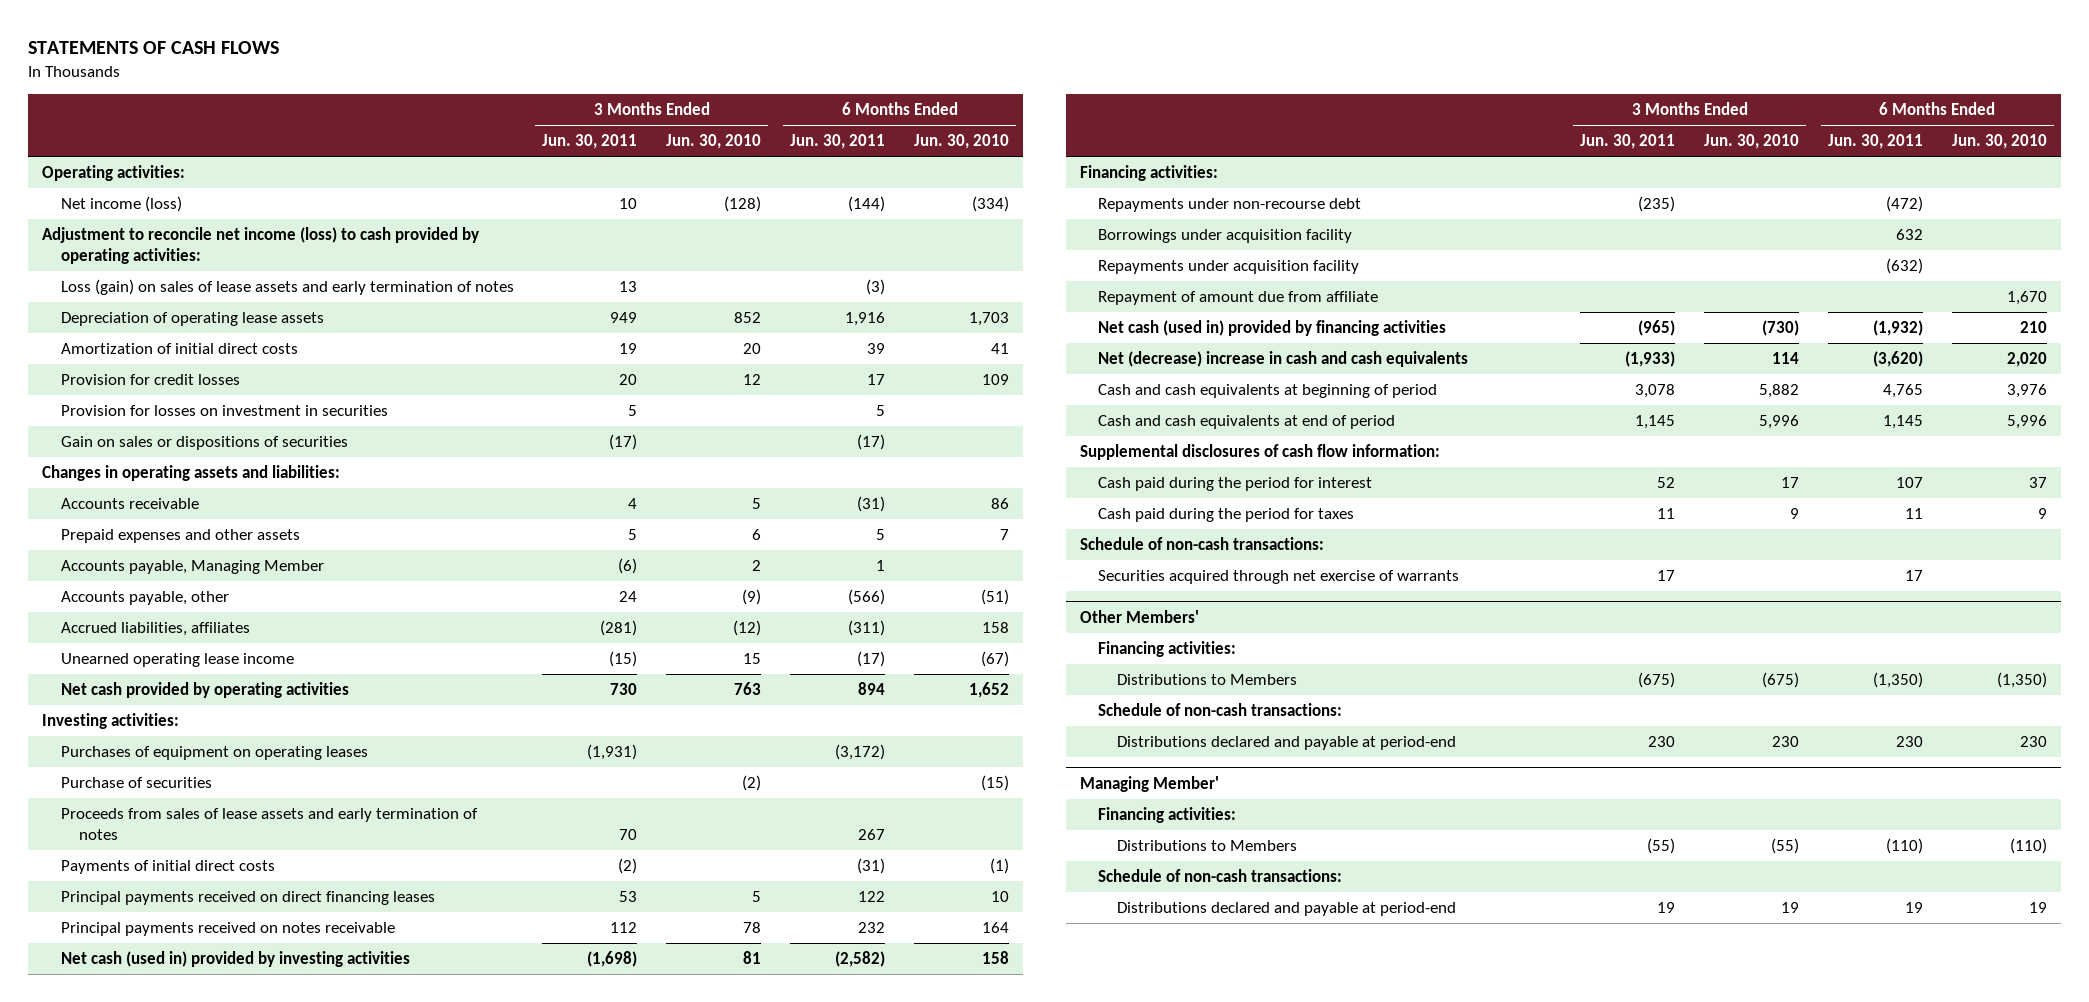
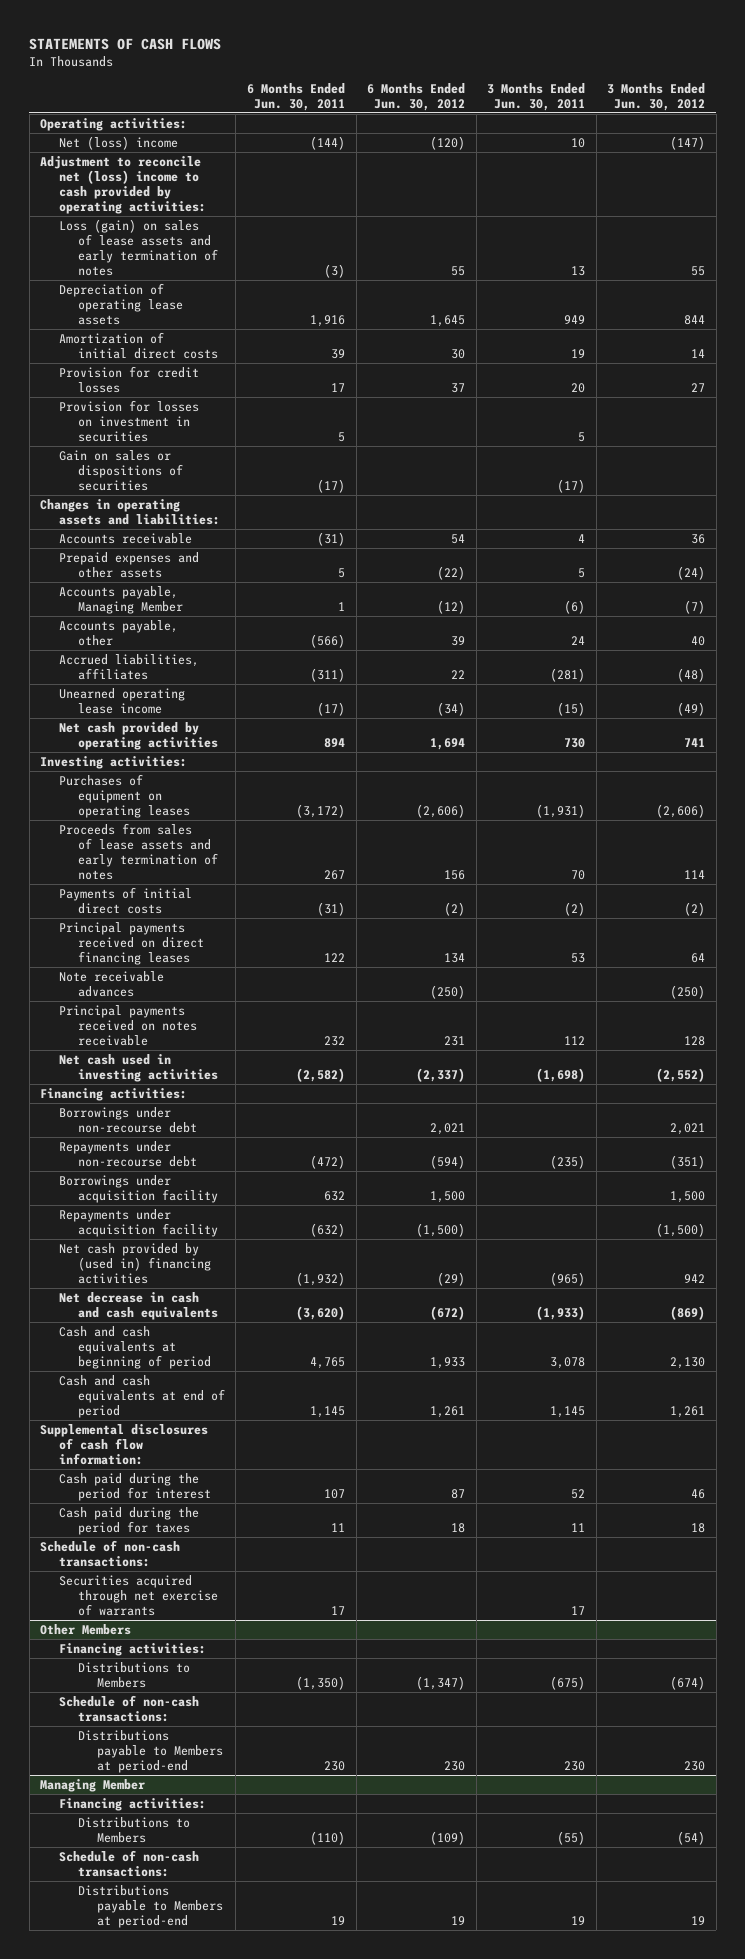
- | 3 Months Ended Jun. 30, 2011 | 3 Months Ended Jun. 30, 2010 | 6 Months Ended Jun. 30, 2011 | 6 Months Ended Jun. 30, 2010
+ | 6 Months Ended Jun. 30, 2011 | 6 Months Ended Jun. 30, 2012 | 3 Months Ended Jun. 30, 2011 | 3 Months Ended Jun. 30, 2012
- Net income (loss) | 10 | (128) | (144) | (334)
- Adjustment to reconcile net income (loss) to cash provided by operating activities:
+ Net (loss) income | (144) | (120) | 10 | (147)
+ Adjustment to reconcile net (loss) income to cash provided by operating activities:
- Purchase of securities | | (2) | | (15)
+ Note receivable advances | | (250) | | (250)
- Net cash (used in) provided by investing activities | (1,698) | 81 | (2,582) | 158
+ Net cash used in investing activities | (2,582) | (2,337) | (1,698) | (2,552)
+ Borrowings under non-recourse debt | | 2,021 | | 2,021
- Repayment of amount due from affiliate | | | | 1,670
- Net cash (used in) provided by financing activities | (965) | (730) | (1,932) | 210
- Net (decrease) increase in cash and cash equivalents | (1,933) | 114 | (3,620) | 2,020
+ Net cash provided by (used in) financing activities | (1,932) | (29) | (965) | 942
+ Net decrease in cash and cash equivalents | (3,620) | (672) | (1,933) | (869)
- Other Members'
+ Other Members
- Distributions declared and payable at period-end | 230 | 230 | 230 | 230
- Managing Member'
+ Distributions payable to Members at period-end | 230 | 230 | 230 | 230
+ Managing Member
- Distributions declared and payable at period-end | 19 | 19 | 19 | 19
+ Distributions payable to Members at period-end | 19 | 19 | 19 | 19

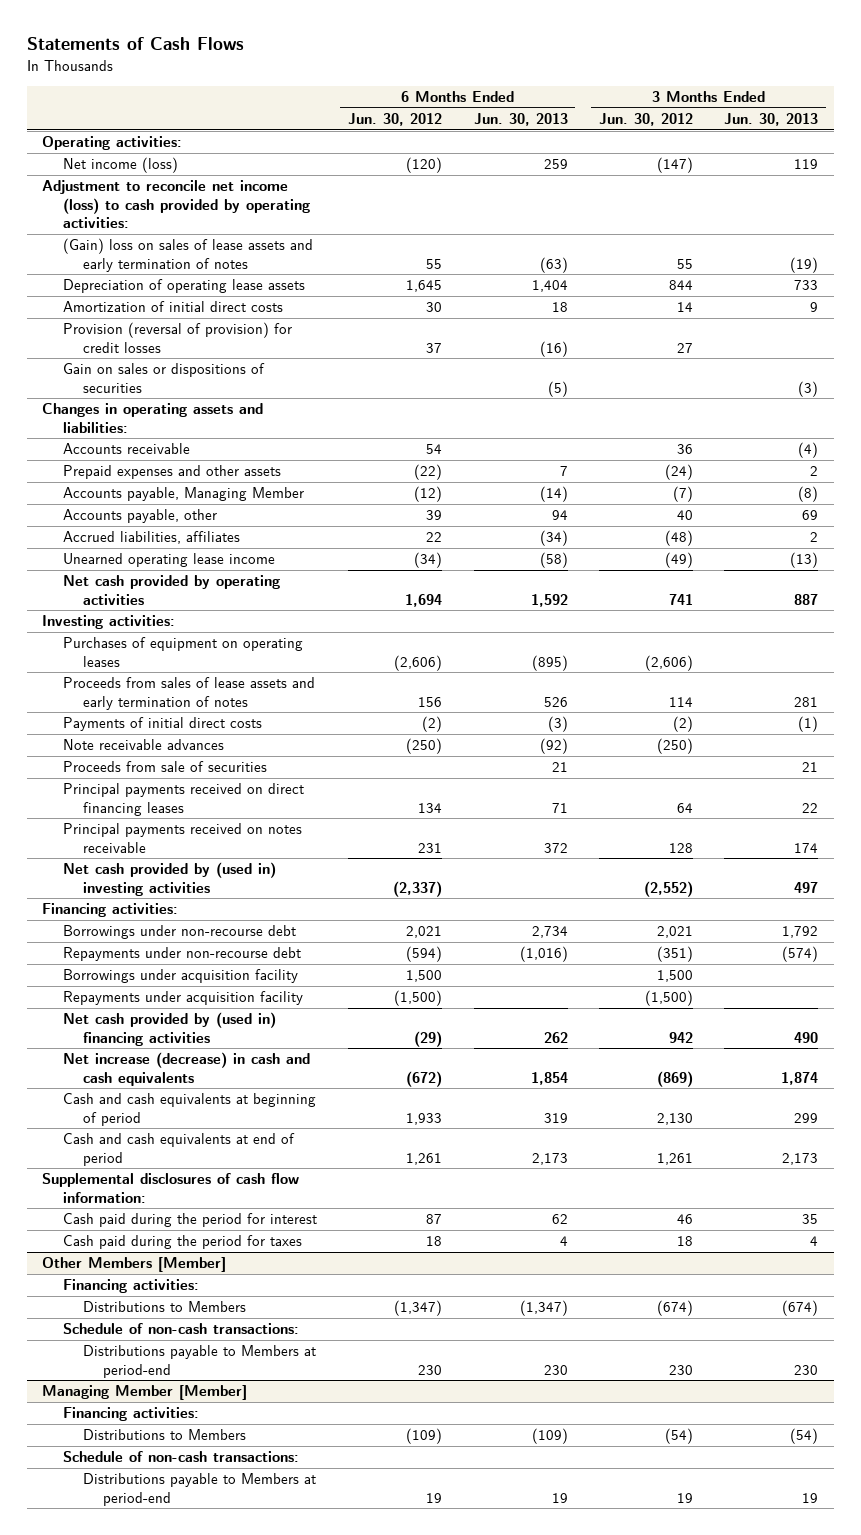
- STATEMENTS OF CASH FLOWS
+ Statements of Cash Flows
- | 6 Months Ended Jun. 30, 2011 | 6 Months Ended Jun. 30, 2012 | 3 Months Ended Jun. 30, 2011 | 3 Months Ended Jun. 30, 2012
+ | 6 Months Ended Jun. 30, 2012 | 6 Months Ended Jun. 30, 2013 | 3 Months Ended Jun. 30, 2012 | 3 Months Ended Jun. 30, 2013
- Net (loss) income | (144) | (120) | 10 | (147)
- Adjustment to reconcile net (loss) income to cash provided by operating activities:
- Loss (gain) on sales of lease assets and early termination of notes | (3) | 55 | 13 | 55
+ Net income (loss) | (120) | 259 | (147) | 119
+ Adjustment to reconcile net income (loss) to cash provided by operating activities:
+ (Gain) loss on sales of lease assets and early termination of notes | 55 | (63) | 55 | (19)
- Provision for credit losses | 17 | 37 | 20 | 27
- Provision for losses on investment in securities | 5 | | 5 |
+ Provision (reversal of provision) for credit losses | 37 | (16) | 27 |
+ Proceeds from sale of securities | | 21 | | 21
moved down: Principal payments received on direct financing leases | 134 | 71 | 64 | 22
- Net cash used in investing activities | (2,582) | (2,337) | (1,698) | (2,552)
+ Net cash provided by (used in) investing activities | (2,337) | | (2,552) | 497
- Net decrease in cash and cash equivalents | (3,620) | (672) | (1,933) | (869)
+ Net increase (decrease) in cash and cash equivalents | (672) | 1,854 | (869) | 1,874
- Schedule of non-cash transactions:
- Securities acquired through net exercise of warrants | 17 | | 17 |
- Other Members
+ Other Members [Member]
- Managing Member
+ Managing Member [Member]

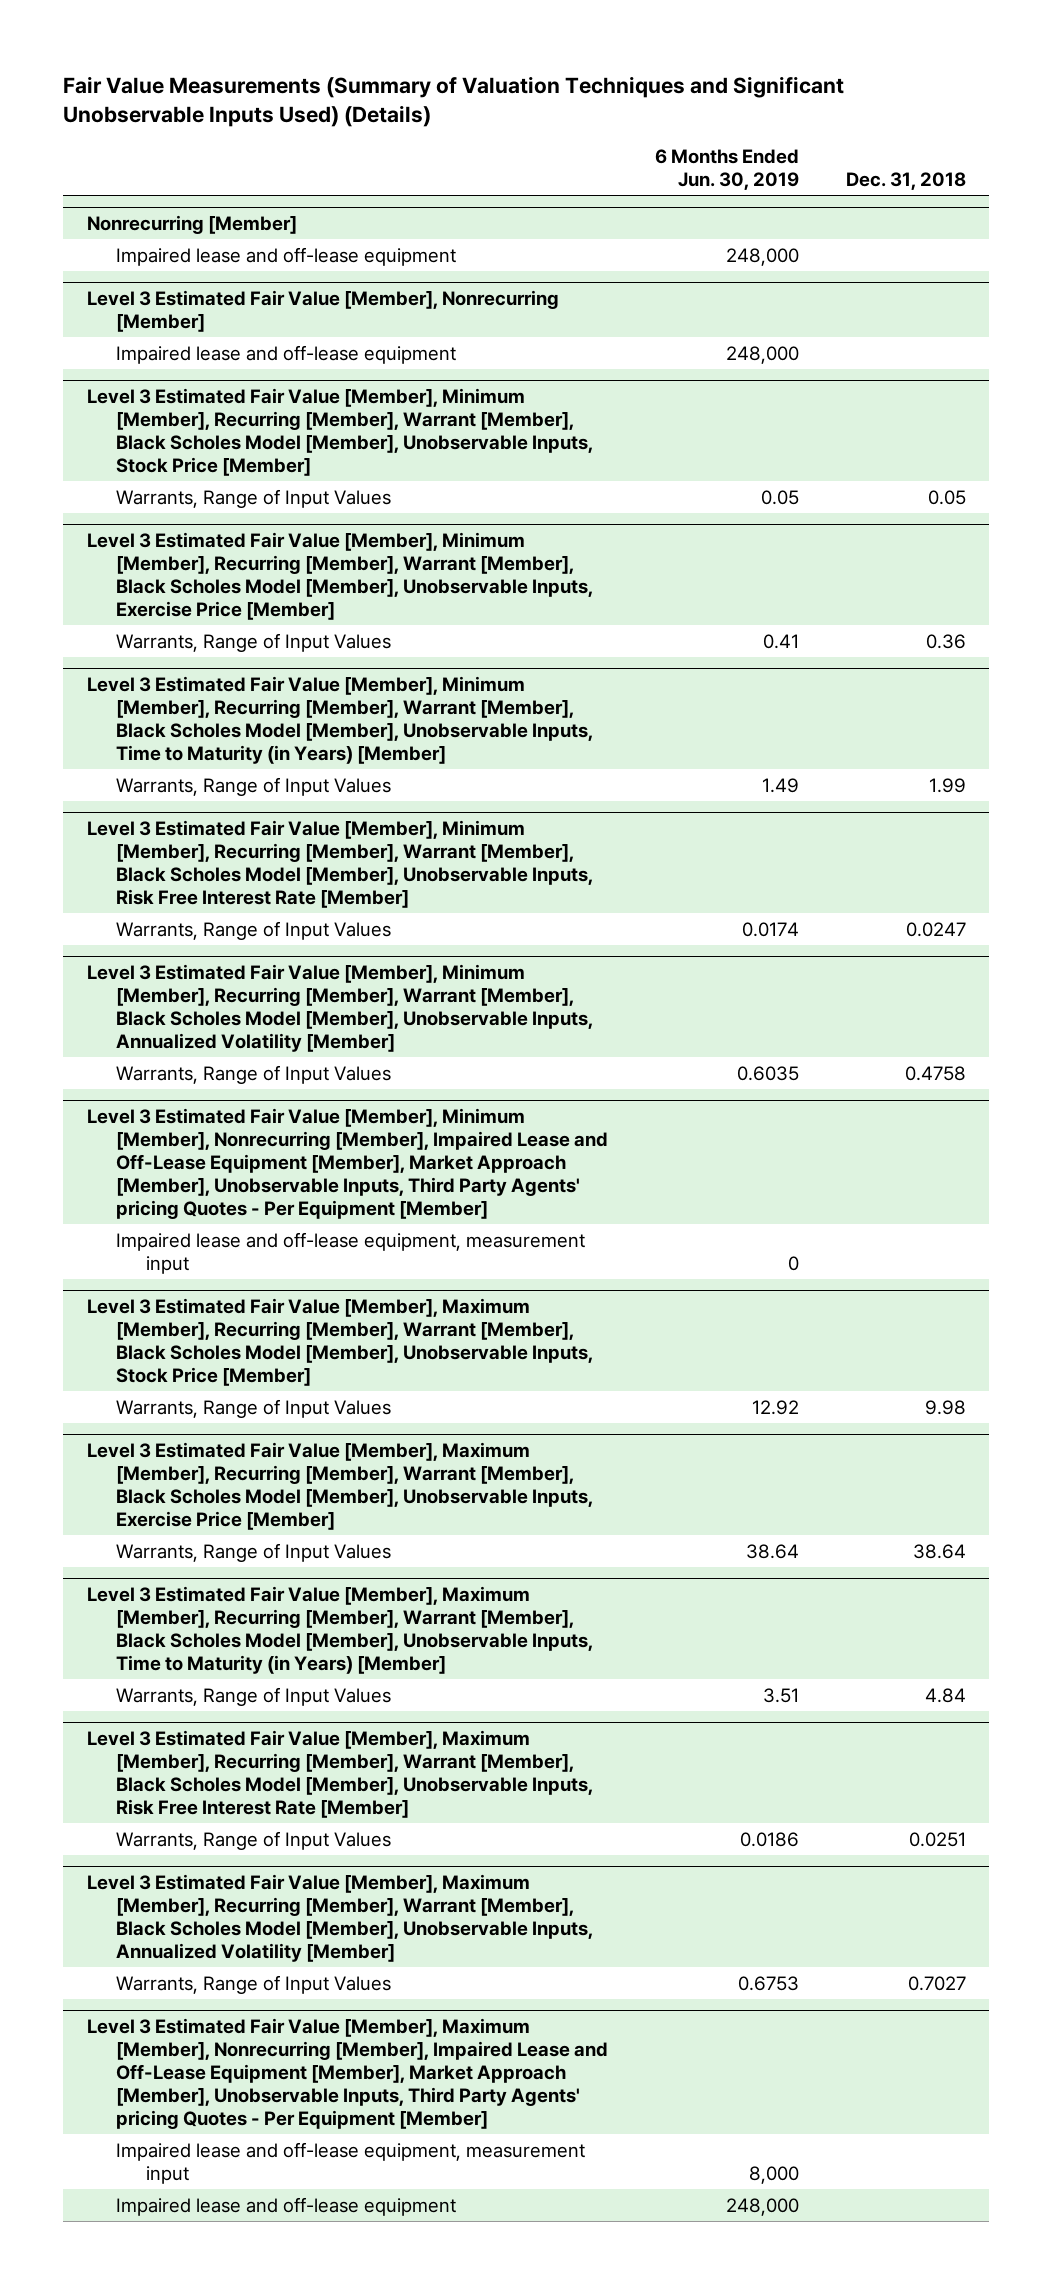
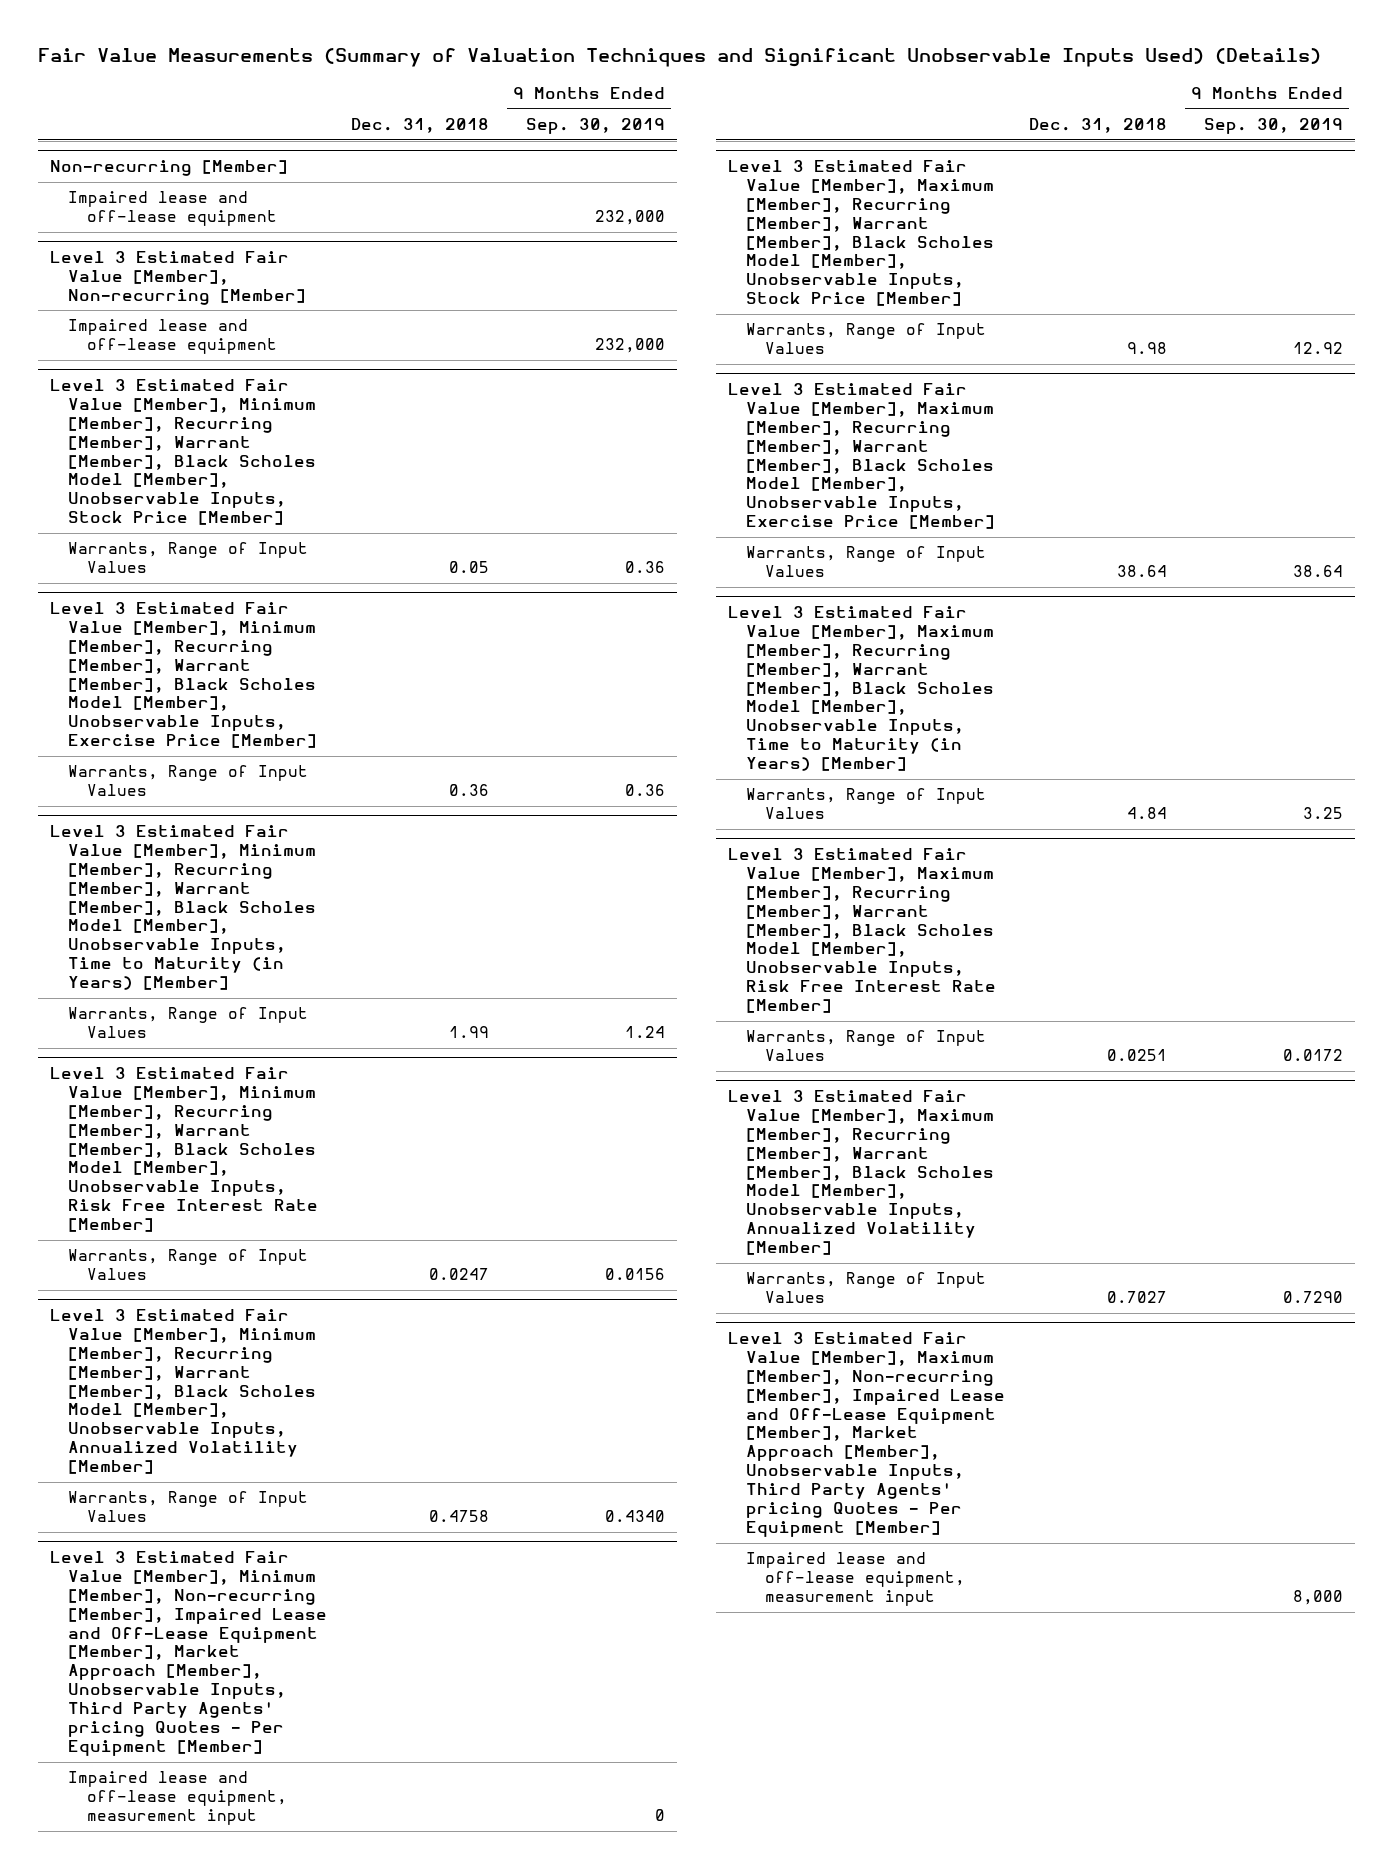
- | 6 Months Ended Jun. 30, 2019 | Dec. 31, 2018
+ | Dec. 31, 2018 | 9 Months Ended Sep. 30, 2019
- Nonrecurring [Member]
+ Non-recurring [Member]
- Level 3 Estimated Fair Value [Member], Nonrecurring [Member]
+ Level 3 Estimated Fair Value [Member], Non-recurring [Member]
- Level 3 Estimated Fair Value [Member], Minimum [Member], Nonrecurring [Member], Impaired Lease and Off-Lease Equipment [Member], Market Approach [Member], Unobservable Inputs, Third Party Agents' pricing Quotes - Per Equipment [Member]
+ Level 3 Estimated Fair Value [Member], Minimum [Member], Non-recurring [Member], Impaired Lease and Off-Lease Equipment [Member], Market Approach [Member], Unobservable Inputs, Third Party Agents' pricing Quotes - Per Equipment [Member]
- Level 3 Estimated Fair Value [Member], Maximum [Member], Nonrecurring [Member], Impaired Lease and Off-Lease Equipment [Member], Market Approach [Member], Unobservable Inputs, Third Party Agents' pricing Quotes - Per Equipment [Member]
+ Level 3 Estimated Fair Value [Member], Maximum [Member], Non-recurring [Member], Impaired Lease and Off-Lease Equipment [Member], Market Approach [Member], Unobservable Inputs, Third Party Agents' pricing Quotes - Per Equipment [Member]
- Impaired lease and off-lease equipment | 248,000 |

